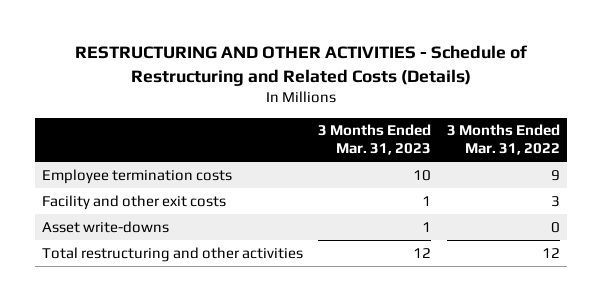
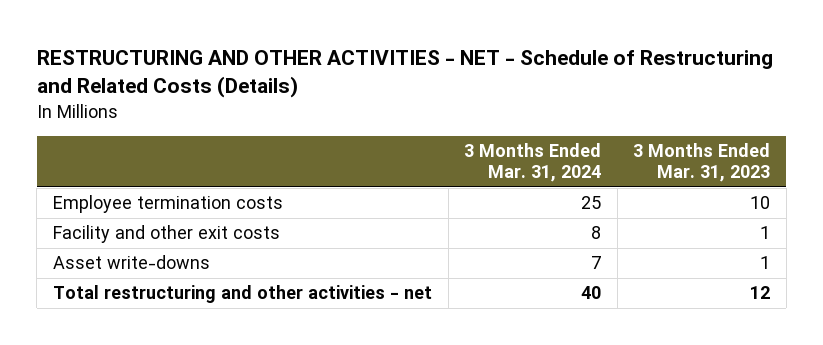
- RESTRUCTURING AND OTHER ACTIVITIES - Schedule of Restructuring and Related Costs (Details)
+ RESTRUCTURING AND OTHER ACTIVITIES - NET - Schedule of Restructuring and Related Costs (Details)
- | 3 Months Ended Mar. 31, 2023 | 3 Months Ended Mar. 31, 2022
+ | 3 Months Ended Mar. 31, 2024 | 3 Months Ended Mar. 31, 2023
- Total restructuring and other activities | 12 | 12
+ Total restructuring and other activities - net | 40 | 12

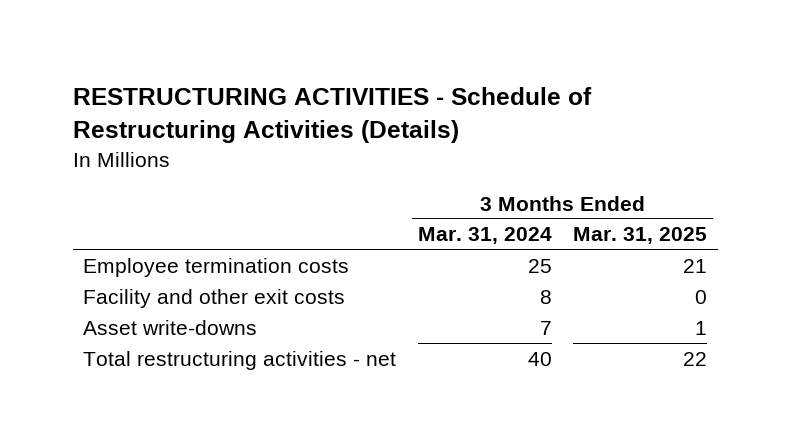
- RESTRUCTURING AND OTHER ACTIVITIES - NET - Schedule of Restructuring and Related Costs (Details)
+ RESTRUCTURING ACTIVITIES - Schedule of Restructuring Activities (Details)
- | 3 Months Ended Mar. 31, 2024 | 3 Months Ended Mar. 31, 2023
+ | 3 Months Ended Mar. 31, 2024 | 3 Months Ended Mar. 31, 2025
- Total restructuring and other activities - net | 40 | 12
+ Total restructuring activities - net | 40 | 22

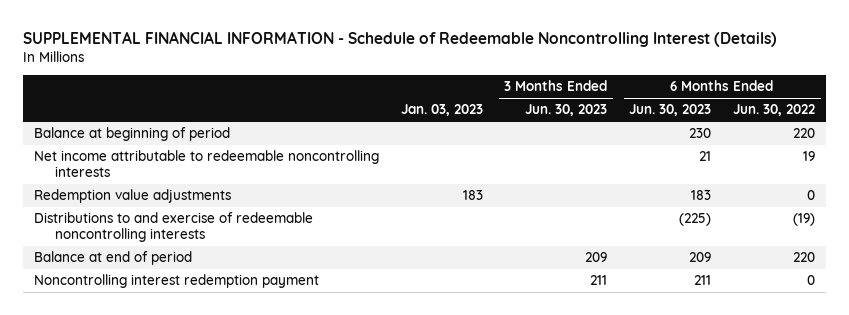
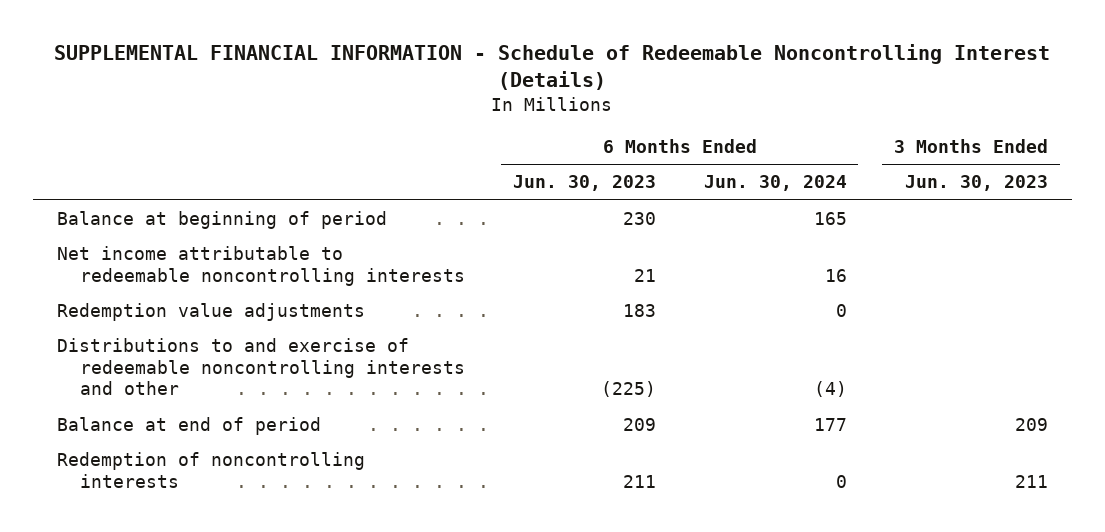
- | Jan. 03, 2023 | 3 Months Ended Jun. 30, 2023 | 6 Months Ended Jun. 30, 2023 | 6 Months Ended Jun. 30, 2022
+ | 6 Months Ended Jun. 30, 2023 | 6 Months Ended Jun. 30, 2024 | 3 Months Ended Jun. 30, 2023
- Distributions to and exercise of redeemable noncontrolling interests | | | (225) | (19)
+ Distributions to and exercise of redeemable noncontrolling interests and other | (225) | (4) |
- Noncontrolling interest redemption payment | | 211 | 211 | 0
+ Redemption of noncontrolling interests | 211 | 0 | 211

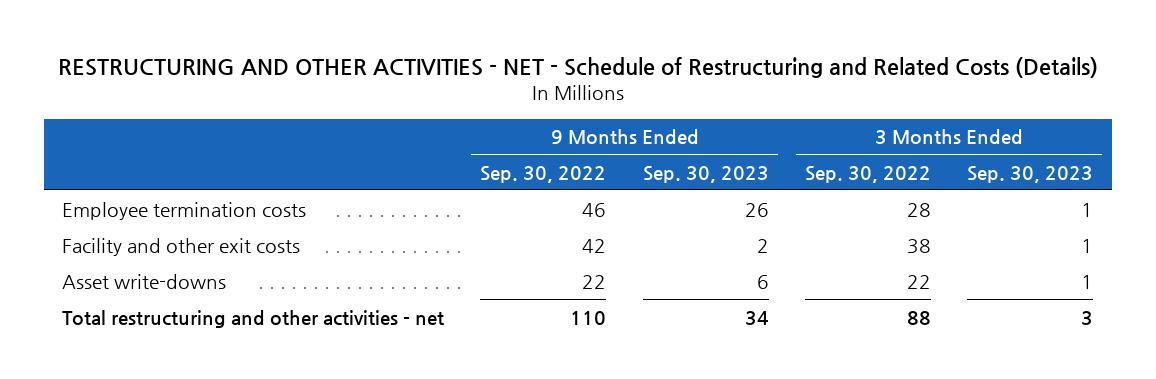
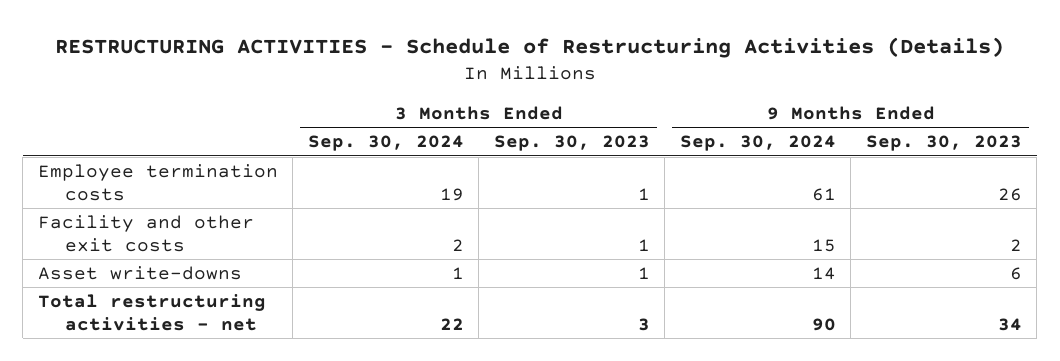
- RESTRUCTURING AND OTHER ACTIVITIES - NET - Schedule of Restructuring and Related Costs (Details)
+ RESTRUCTURING ACTIVITIES - Schedule of Restructuring Activities (Details)
- | 9 Months Ended Sep. 30, 2022 | 9 Months Ended Sep. 30, 2023 | 3 Months Ended Sep. 30, 2022 | 3 Months Ended Sep. 30, 2023
+ | 3 Months Ended Sep. 30, 2024 | 3 Months Ended Sep. 30, 2023 | 9 Months Ended Sep. 30, 2024 | 9 Months Ended Sep. 30, 2023
- Total restructuring and other activities - net | 110 | 34 | 88 | 3
+ Total restructuring activities - net | 22 | 3 | 90 | 34

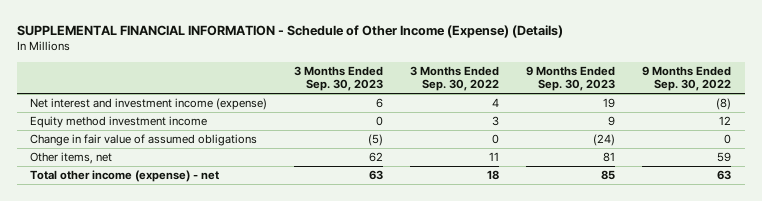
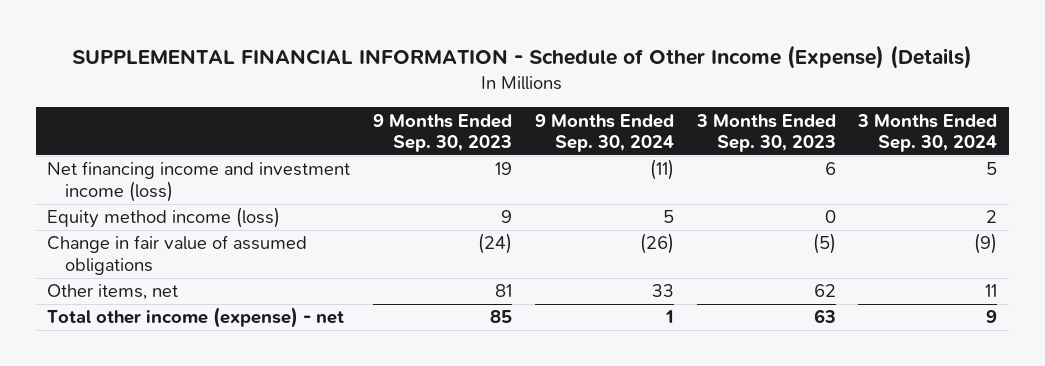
- | 3 Months Ended Sep. 30, 2023 | 3 Months Ended Sep. 30, 2022 | 9 Months Ended Sep. 30, 2023 | 9 Months Ended Sep. 30, 2022
+ | 9 Months Ended Sep. 30, 2023 | 9 Months Ended Sep. 30, 2024 | 3 Months Ended Sep. 30, 2023 | 3 Months Ended Sep. 30, 2024
- Net interest and investment income (expense) | 6 | 4 | 19 | (8)
- Equity method investment income | 0 | 3 | 9 | 12
+ Net financing income and investment income (loss) | 19 | (11) | 6 | 5
+ Equity method income (loss) | 9 | 5 | 0 | 2

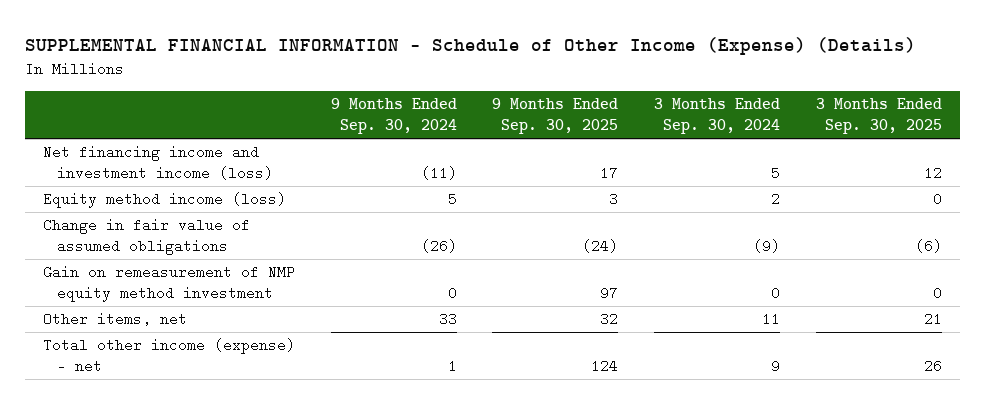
- | 9 Months Ended Sep. 30, 2023 | 9 Months Ended Sep. 30, 2024 | 3 Months Ended Sep. 30, 2023 | 3 Months Ended Sep. 30, 2024
+ | 9 Months Ended Sep. 30, 2024 | 9 Months Ended Sep. 30, 2025 | 3 Months Ended Sep. 30, 2024 | 3 Months Ended Sep. 30, 2025
+ Gain on remeasurement of NMP equity method investment | 0 | 97 | 0 | 0

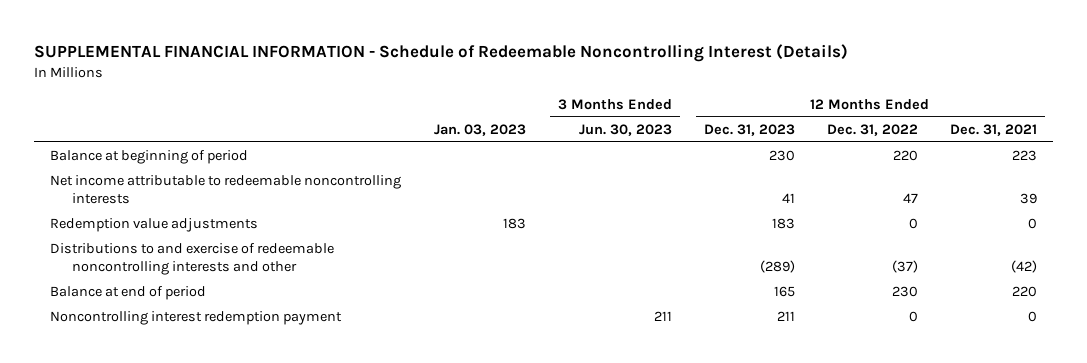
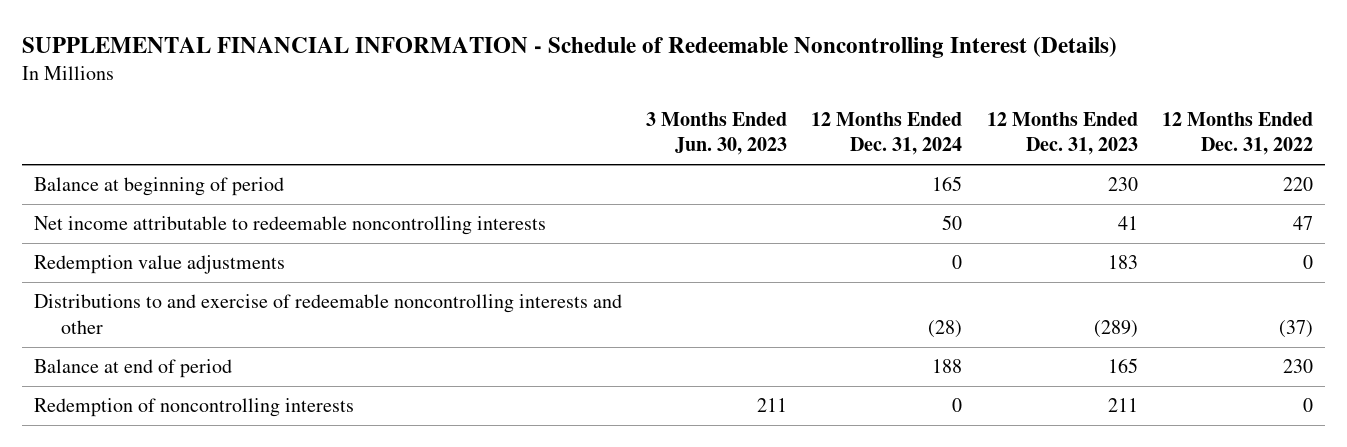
- | Jan. 03, 2023 | 3 Months Ended Jun. 30, 2023 | 12 Months Ended Dec. 31, 2023 | 12 Months Ended Dec. 31, 2022 | 12 Months Ended Dec. 31, 2021
+ | 3 Months Ended Jun. 30, 2023 | 12 Months Ended Dec. 31, 2024 | 12 Months Ended Dec. 31, 2023 | 12 Months Ended Dec. 31, 2022
- Noncontrolling interest redemption payment | | 211 | 211 | 0 | 0
+ Redemption of noncontrolling interests | 211 | 0 | 211 | 0

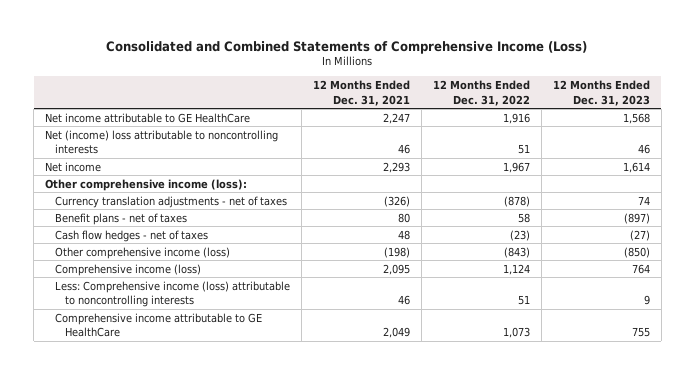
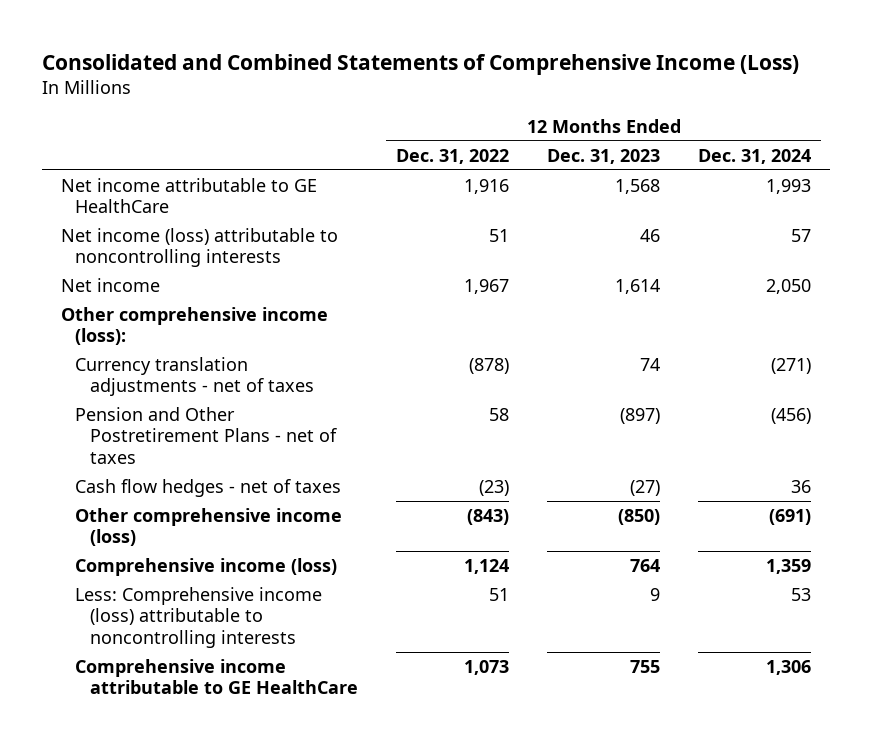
- | 12 Months Ended Dec. 31, 2021 | 12 Months Ended Dec. 31, 2022 | 12 Months Ended Dec. 31, 2023
+ | 12 Months Ended Dec. 31, 2022 | 12 Months Ended Dec. 31, 2023 | 12 Months Ended Dec. 31, 2024
- Net (income) loss attributable to noncontrolling interests | 46 | 51 | 46
+ Net income (loss) attributable to noncontrolling interests | 51 | 46 | 57
- Benefit plans - net of taxes | 80 | 58 | (897)
+ Pension and Other Postretirement Plans - net of taxes | 58 | (897) | (456)

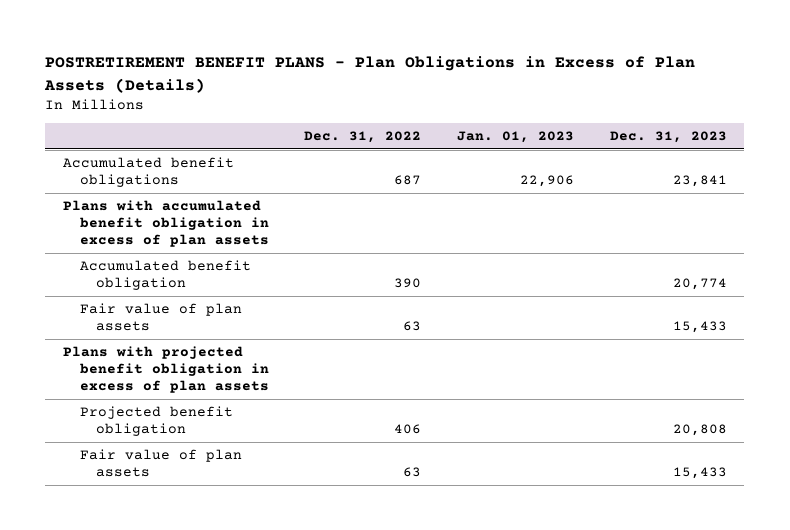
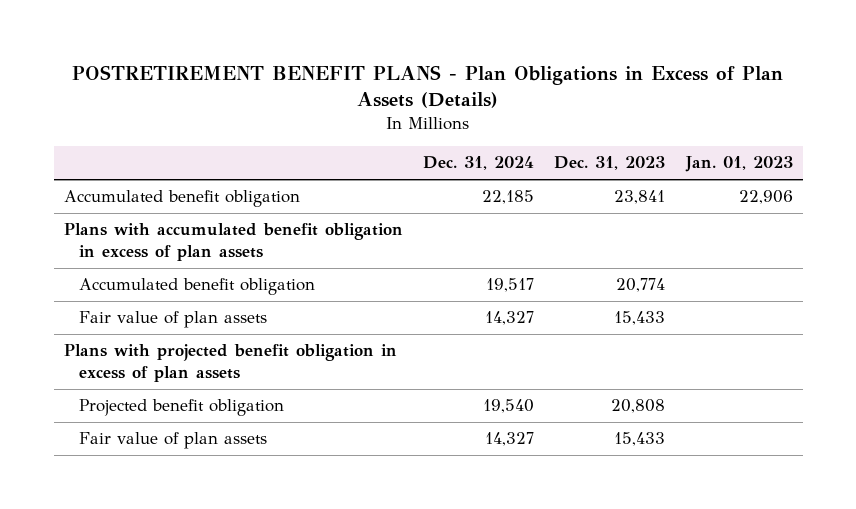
- | Dec. 31, 2022 | Jan. 01, 2023 | Dec. 31, 2023
+ | Dec. 31, 2024 | Dec. 31, 2023 | Jan. 01, 2023
- Accumulated benefit obligations | 687 | 22,906 | 23,841
+ Accumulated benefit obligation | 22,185 | 23,841 | 22,906

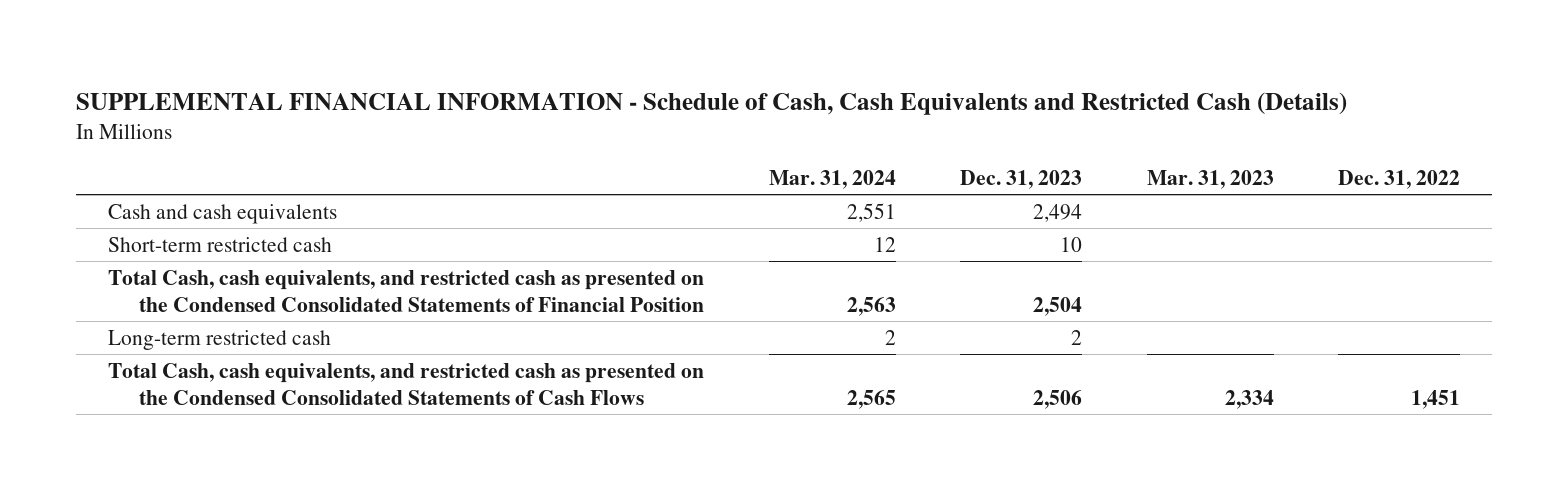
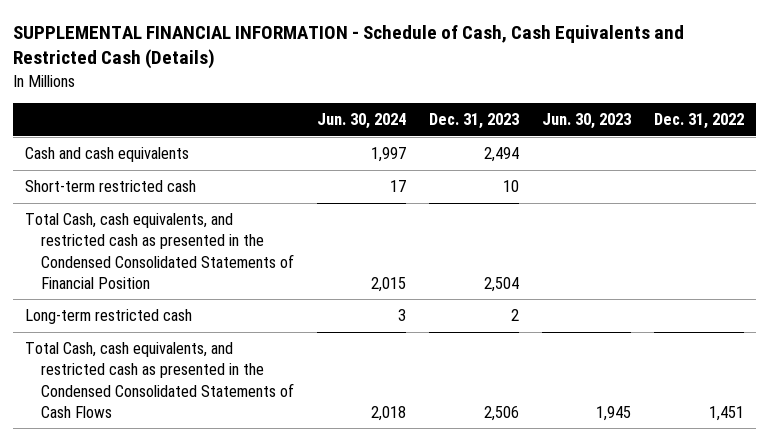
- | Mar. 31, 2024 | Dec. 31, 2023 | Mar. 31, 2023 | Dec. 31, 2022
+ | Jun. 30, 2024 | Dec. 31, 2023 | Jun. 30, 2023 | Dec. 31, 2022
- Total Cash, cash equivalents, and restricted cash as presented on the Condensed Consolidated Statements of Financial Position | 2,563 | 2,504 | |
+ Total Cash, cash equivalents, and restricted cash as presented in the Condensed Consolidated Statements of Financial Position | 2,015 | 2,504 | |
- Total Cash, cash equivalents, and restricted cash as presented on the Condensed Consolidated Statements of Cash Flows | 2,565 | 2,506 | 2,334 | 1,451
+ Total Cash, cash equivalents, and restricted cash as presented in the Condensed Consolidated Statements of Cash Flows | 2,018 | 2,506 | 1,945 | 1,451

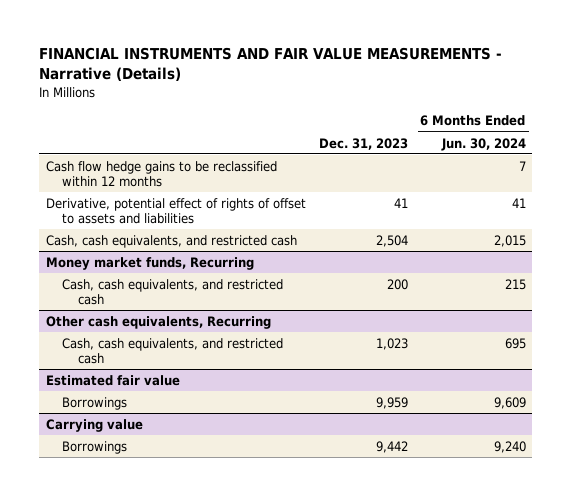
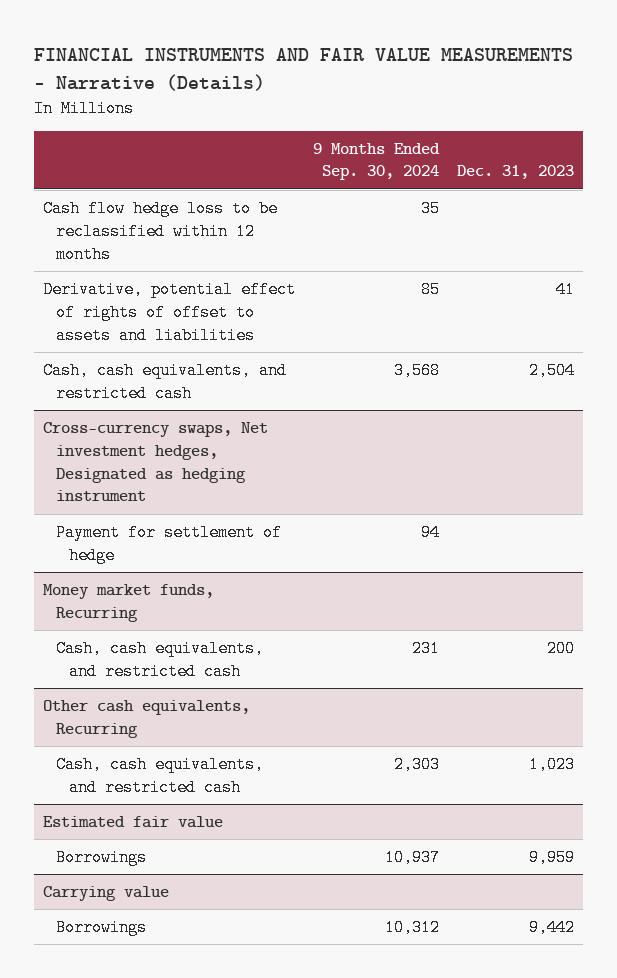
- | Dec. 31, 2023 | 6 Months Ended Jun. 30, 2024
+ | 9 Months Ended Sep. 30, 2024 | Dec. 31, 2023
- Cash flow hedge gains to be reclassified within 12 months | | 7
+ Cash flow hedge loss to be reclassified within 12 months | 35 |
+ Cross-currency swaps, Net investment hedges, Designated as hedging instrument
+ Payment for settlement of hedge | 94 |

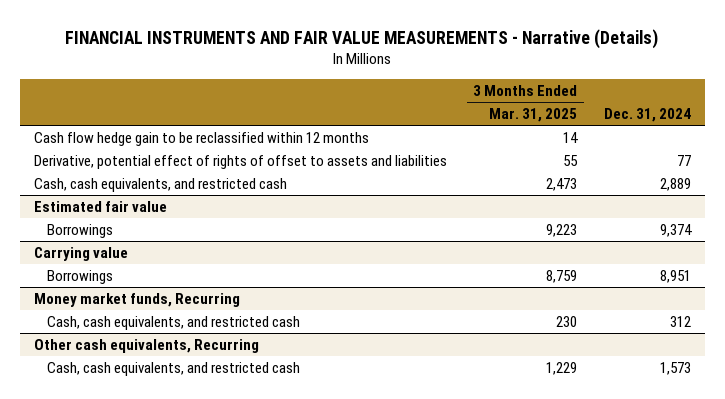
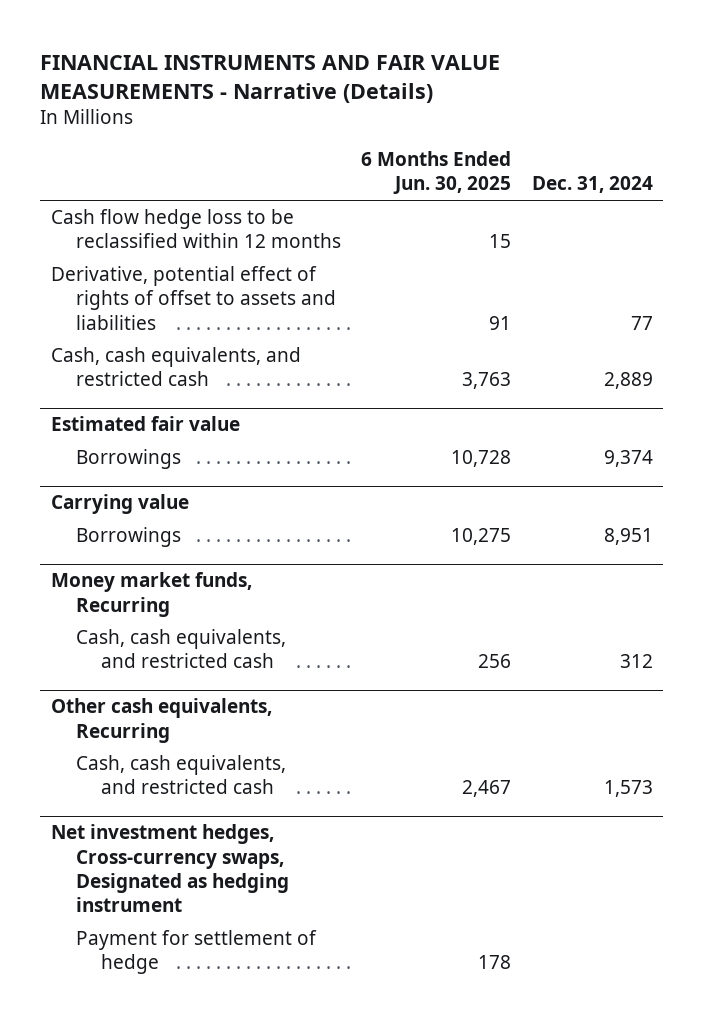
- | 3 Months Ended Mar. 31, 2025 | Dec. 31, 2024
+ | 6 Months Ended Jun. 30, 2025 | Dec. 31, 2024
- Cash flow hedge gain to be reclassified within 12 months | 14 |
+ Cash flow hedge loss to be reclassified within 12 months | 15 |
+ Net investment hedges, Cross-currency swaps, Designated as hedging instrument
+ Payment for settlement of hedge | 178 |

